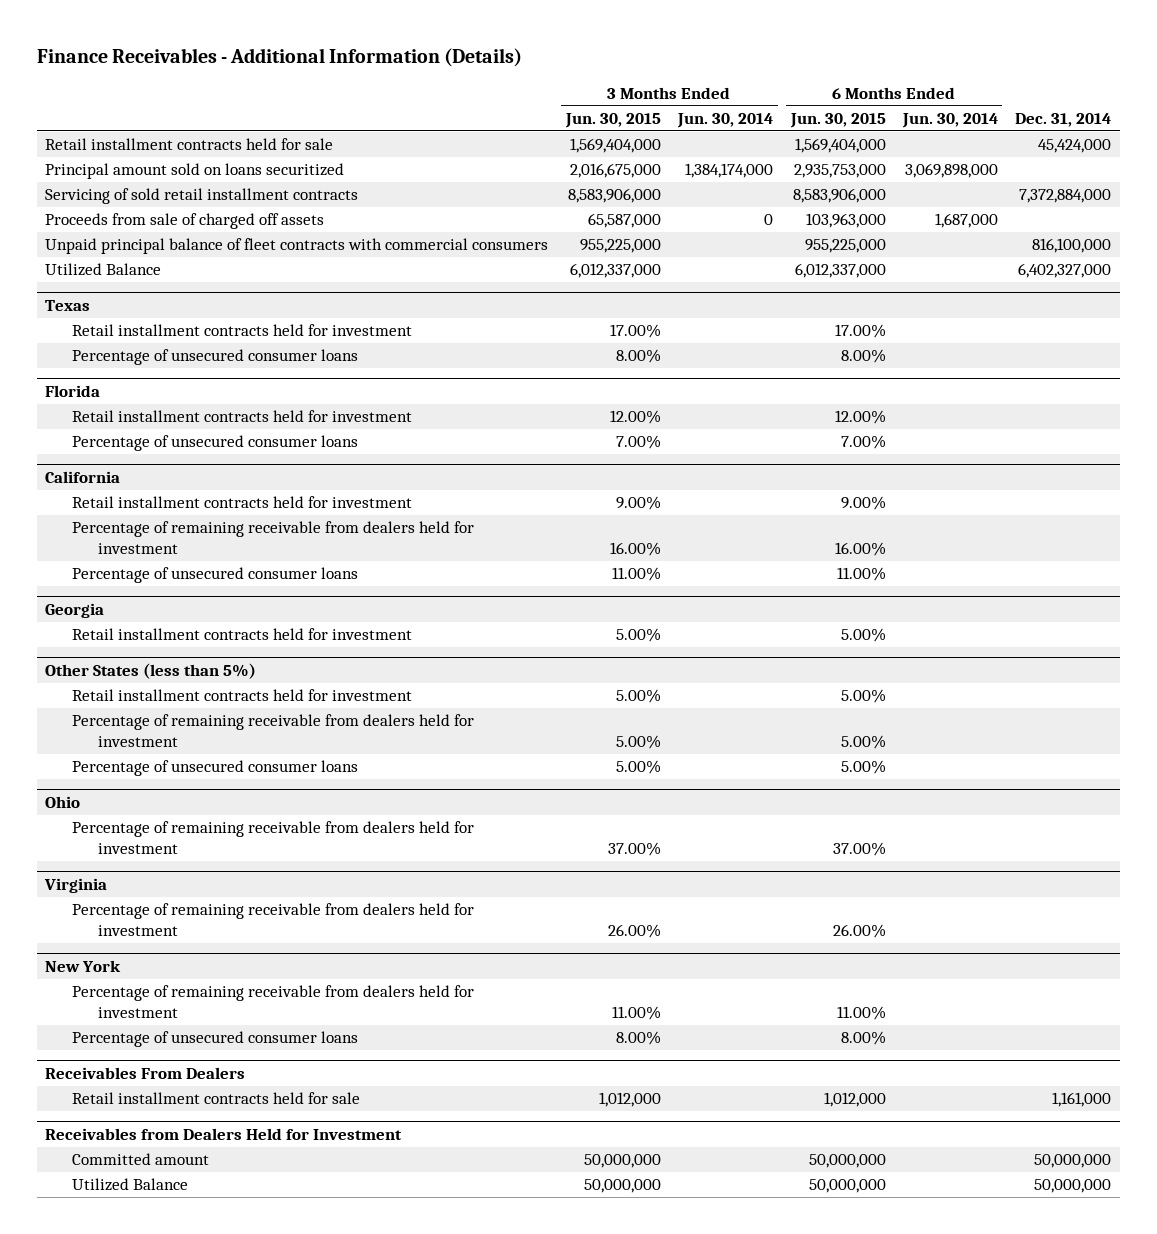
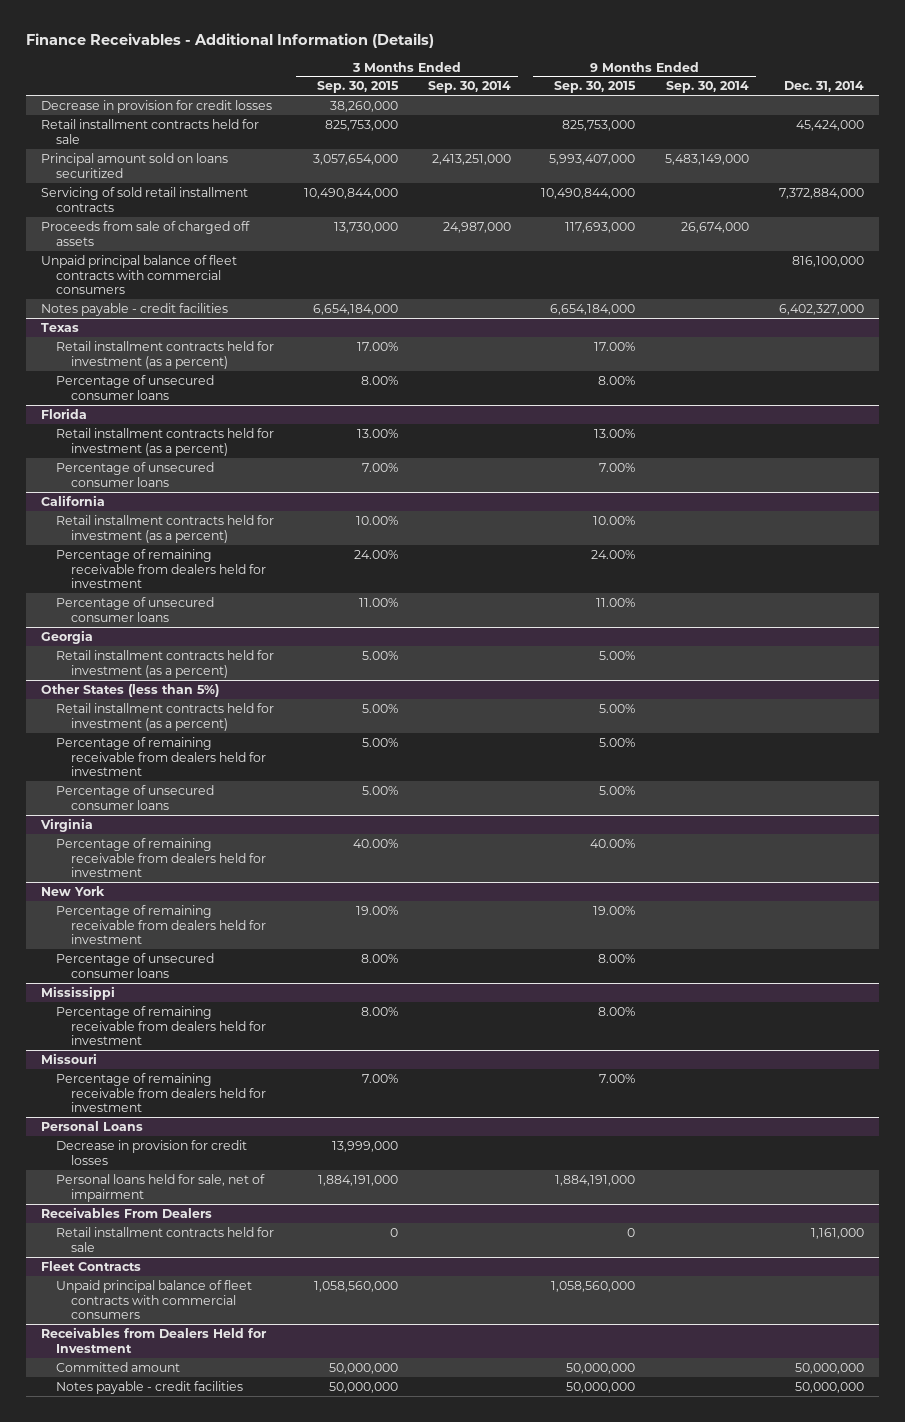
- | 3 Months Ended Jun. 30, 2015 | 3 Months Ended Jun. 30, 2014 | 6 Months Ended Jun. 30, 2015 | 6 Months Ended Jun. 30, 2014 | Dec. 31, 2014
+ | 3 Months Ended Sep. 30, 2015 | 3 Months Ended Sep. 30, 2014 | 9 Months Ended Sep. 30, 2015 | 9 Months Ended Sep. 30, 2014 | Dec. 31, 2014
+ Decrease in provision for credit losses | 38,260,000 | | | |
- Utilized Balance | 6,012,337,000 | | 6,012,337,000 | | 6,402,327,000
+ Notes payable - credit facilities | 6,654,184,000 | | 6,654,184,000 | | 6,402,327,000
@ Texas
- Retail installment contracts held for investment | 17.00% | | 17.00% | |
+ Retail installment contracts held for investment (as a percent) | 17.00% | | 17.00% | |
@ Florida
- Retail installment contracts held for investment | 12.00% | | 12.00% | |
+ Retail installment contracts held for investment (as a percent) | 13.00% | | 13.00% | |
@ California
- Retail installment contracts held for investment | 9.00% | | 9.00% | |
+ Retail installment contracts held for investment (as a percent) | 10.00% | | 10.00% | |
@ Georgia
- Retail installment contracts held for investment | 5.00% | | 5.00% | |
+ Retail installment contracts held for investment (as a percent) | 5.00% | | 5.00% | |
@ Other States (less than 5%)
- Retail installment contracts held for investment | 5.00% | | 5.00% | |
+ Retail installment contracts held for investment (as a percent) | 5.00% | | 5.00% | |
- Ohio
- Percentage of remaining receivable from dealers held for investment | 37.00% | | 37.00% | |
+ Mississippi
+ Percentage of remaining receivable from dealers held for investment | 8.00% | | 8.00% | |
+ Missouri
+ Percentage of remaining receivable from dealers held for investment | 7.00% | | 7.00% | |
+ Personal Loans
+ Decrease in provision for credit losses | 13,999,000 | | | |
+ Personal loans held for sale, net of impairment | 1,884,191,000 | | 1,884,191,000 | |
+ Fleet Contracts
+ Unpaid principal balance of fleet contracts with commercial consumers | 1,058,560,000 | | 1,058,560,000 | |
@ Receivables from Dealers Held for Investment
- Utilized Balance | 50,000,000 | | 50,000,000 | | 50,000,000
+ Notes payable - credit facilities | 50,000,000 | | 50,000,000 | | 50,000,000

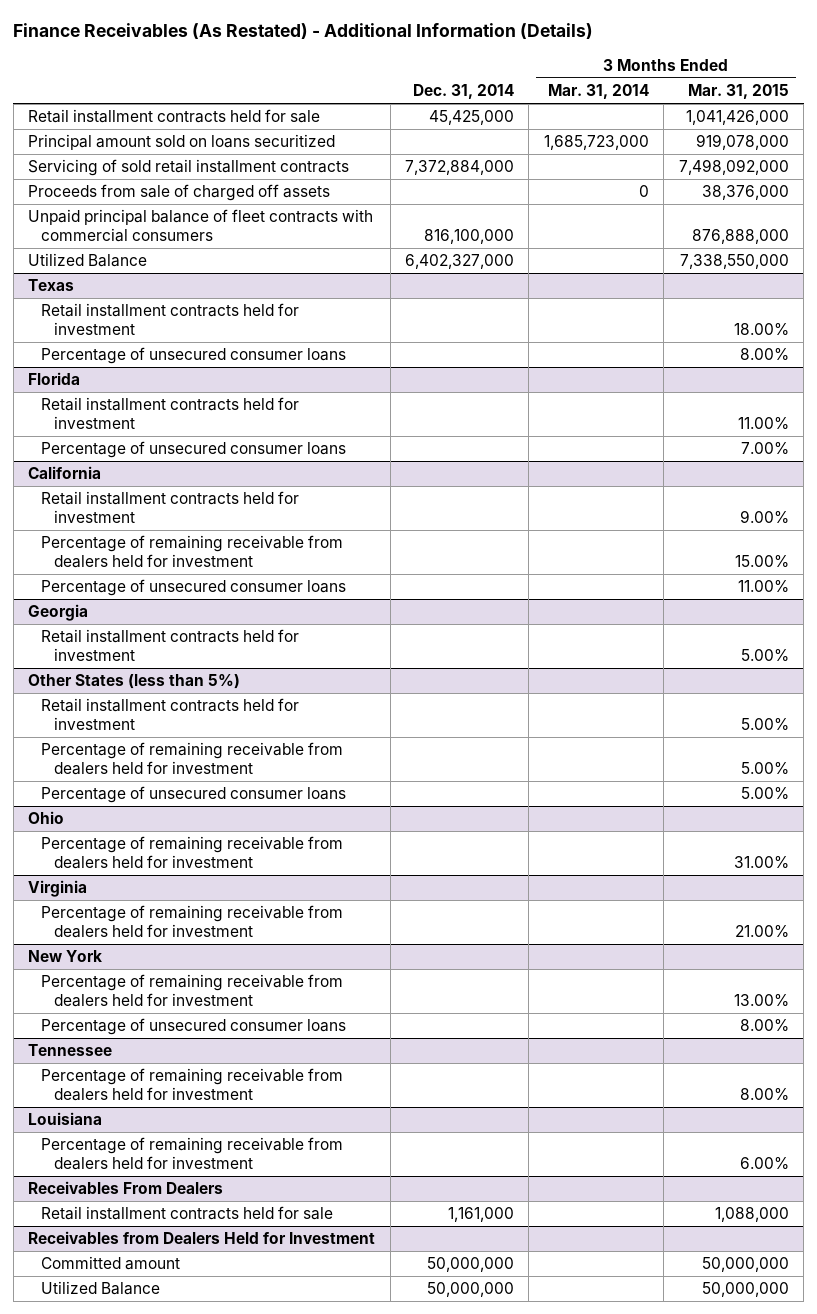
- Finance Receivables - Additional Information (Details)
+ Finance Receivables (As Restated) - Additional Information (Details)
- | 3 Months Ended Sep. 30, 2015 | 3 Months Ended Sep. 30, 2014 | 9 Months Ended Sep. 30, 2015 | 9 Months Ended Sep. 30, 2014 | Dec. 31, 2014
+ | Dec. 31, 2014 | 3 Months Ended Mar. 31, 2014 | 3 Months Ended Mar. 31, 2015
- Decrease in provision for credit losses | 38,260,000 | | | |
- Retail installment contracts held for sale | 825,753,000 | | 825,753,000 | | 45,424,000
+ Retail installment contracts held for sale | 45,425,000 | | 1,041,426,000
- Notes payable - credit facilities | 6,654,184,000 | | 6,654,184,000 | | 6,402,327,000
+ Utilized Balance | 6,402,327,000 | | 7,338,550,000
@ Texas
- Retail installment contracts held for investment (as a percent) | 17.00% | | 17.00% | |
+ Retail installment contracts held for investment | | | 18.00%
@ Florida
- Retail installment contracts held for investment (as a percent) | 13.00% | | 13.00% | |
+ Retail installment contracts held for investment | | | 11.00%
@ California
- Retail installment contracts held for investment (as a percent) | 10.00% | | 10.00% | |
+ Retail installment contracts held for investment | | | 9.00%
@ Georgia
- Retail installment contracts held for investment (as a percent) | 5.00% | | 5.00% | |
+ Retail installment contracts held for investment | | | 5.00%
@ Other States (less than 5%)
- Retail installment contracts held for investment (as a percent) | 5.00% | | 5.00% | |
+ Retail installment contracts held for investment | | | 5.00%
+ Ohio
+ Percentage of remaining receivable from dealers held for investment | | | 31.00%
- Mississippi
- Percentage of remaining receivable from dealers held for investment | 8.00% | | 8.00% | |
- Missouri
- Percentage of remaining receivable from dealers held for investment | 7.00% | | 7.00% | |
- Personal Loans
- Decrease in provision for credit losses | 13,999,000 | | | |
- Personal loans held for sale, net of impairment | 1,884,191,000 | | 1,884,191,000 | |
+ Tennessee
+ Percentage of remaining receivable from dealers held for investment | | | 8.00%
+ Louisiana
+ Percentage of remaining receivable from dealers held for investment | | | 6.00%
- Fleet Contracts
- Unpaid principal balance of fleet contracts with commercial consumers | 1,058,560,000 | | 1,058,560,000 | |
@ Receivables from Dealers Held for Investment
- Notes payable - credit facilities | 50,000,000 | | 50,000,000 | | 50,000,000
+ Utilized Balance | 50,000,000 | | 50,000,000

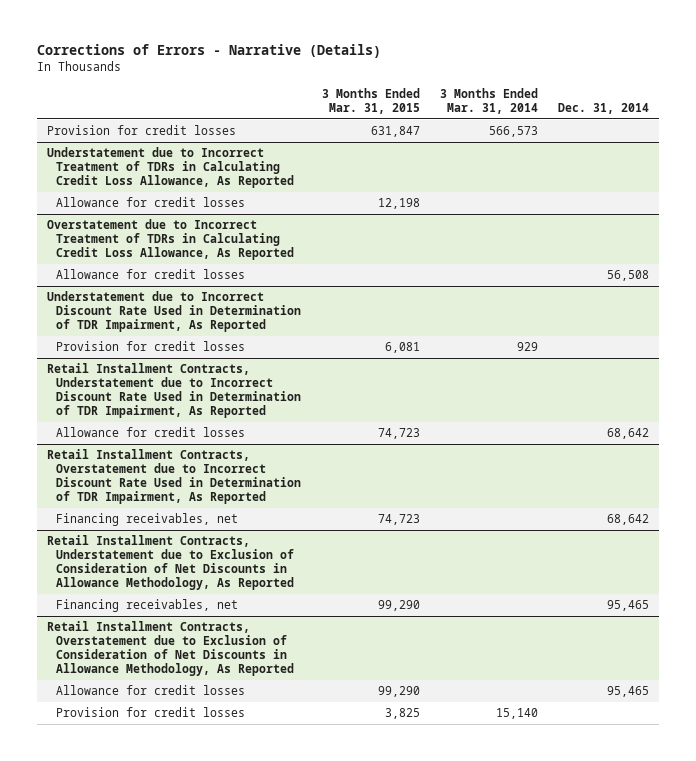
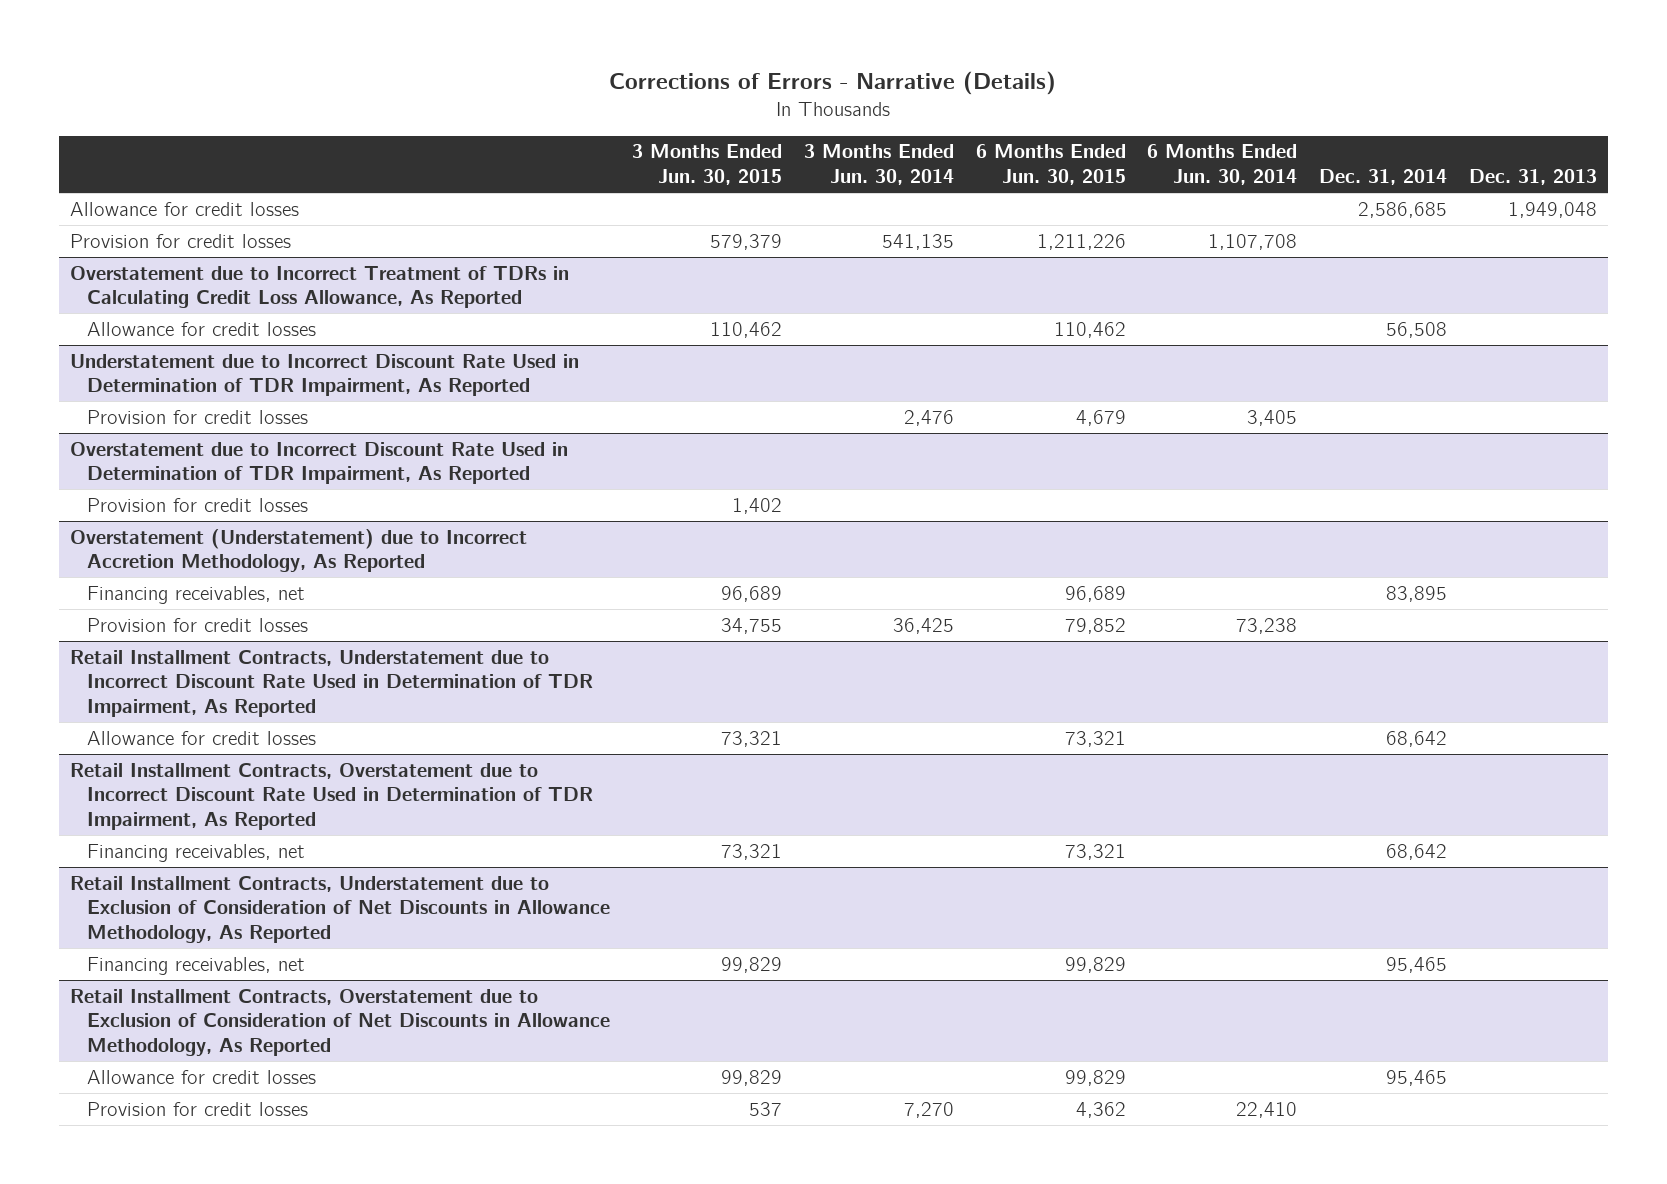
- | 3 Months Ended Mar. 31, 2015 | 3 Months Ended Mar. 31, 2014 | Dec. 31, 2014
+ | 3 Months Ended Jun. 30, 2015 | 3 Months Ended Jun. 30, 2014 | 6 Months Ended Jun. 30, 2015 | 6 Months Ended Jun. 30, 2014 | Dec. 31, 2014 | Dec. 31, 2013
+ Allowance for credit losses | | | | | 2,586,685 | 1,949,048
- Understatement due to Incorrect Treatment of TDRs in Calculating Credit Loss Allowance, As Reported
- Allowance for credit losses | 12,198 | |
+ Overstatement due to Incorrect Discount Rate Used in Determination of TDR Impairment, As Reported
+ Provision for credit losses | 1,402 | | | | |
+ Overstatement (Understatement) due to Incorrect Accretion Methodology, As Reported
+ Financing receivables, net | 96,689 | | 96,689 | | 83,895 |
+ Provision for credit losses | 34,755 | 36,425 | 79,852 | 73,238 | |

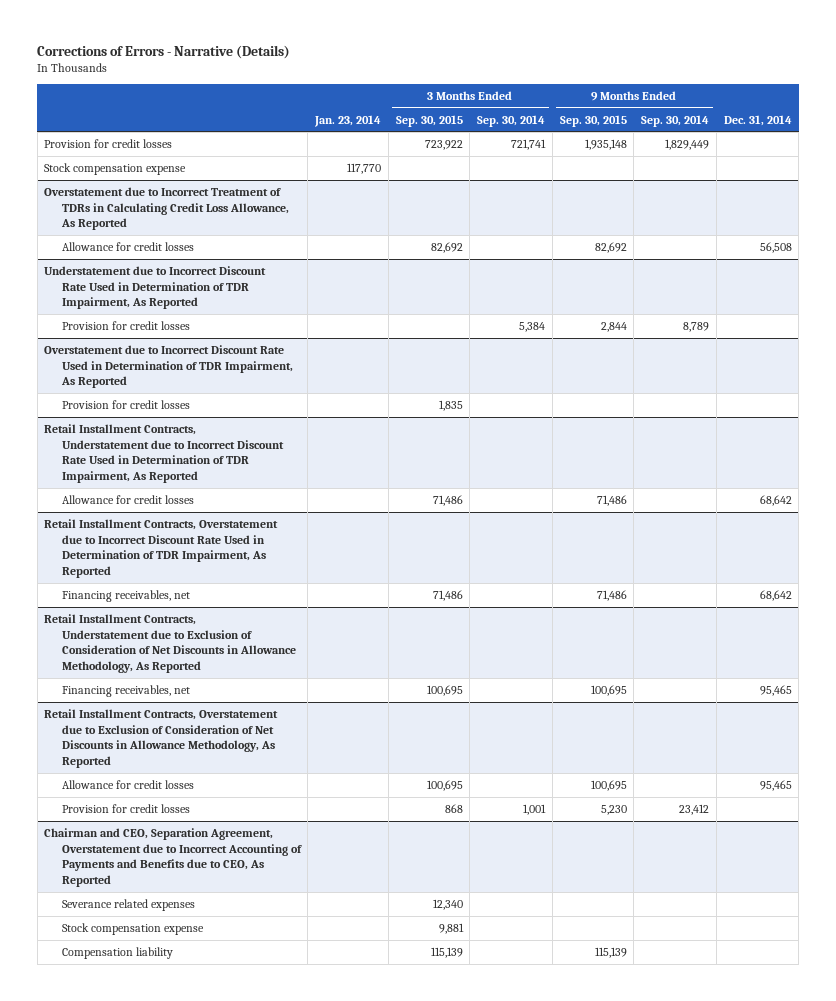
- | 3 Months Ended Jun. 30, 2015 | 3 Months Ended Jun. 30, 2014 | 6 Months Ended Jun. 30, 2015 | 6 Months Ended Jun. 30, 2014 | Dec. 31, 2014 | Dec. 31, 2013
+ | Jan. 23, 2014 | 3 Months Ended Sep. 30, 2015 | 3 Months Ended Sep. 30, 2014 | 9 Months Ended Sep. 30, 2015 | 9 Months Ended Sep. 30, 2014 | Dec. 31, 2014
- Allowance for credit losses | | | | | 2,586,685 | 1,949,048
+ Stock compensation expense | 117,770 | | | | |
- Overstatement (Understatement) due to Incorrect Accretion Methodology, As Reported
- Financing receivables, net | 96,689 | | 96,689 | | 83,895 |
- Provision for credit losses | 34,755 | 36,425 | 79,852 | 73,238 | |
+ Chairman and CEO, Separation Agreement, Overstatement due to Incorrect Accounting of Payments and Benefits due to CEO, As Reported
+ Severance related expenses | | 12,340 | | | |
+ Stock compensation expense | | 9,881 | | | |
+ Compensation liability | | 115,139 | | 115,139 | |

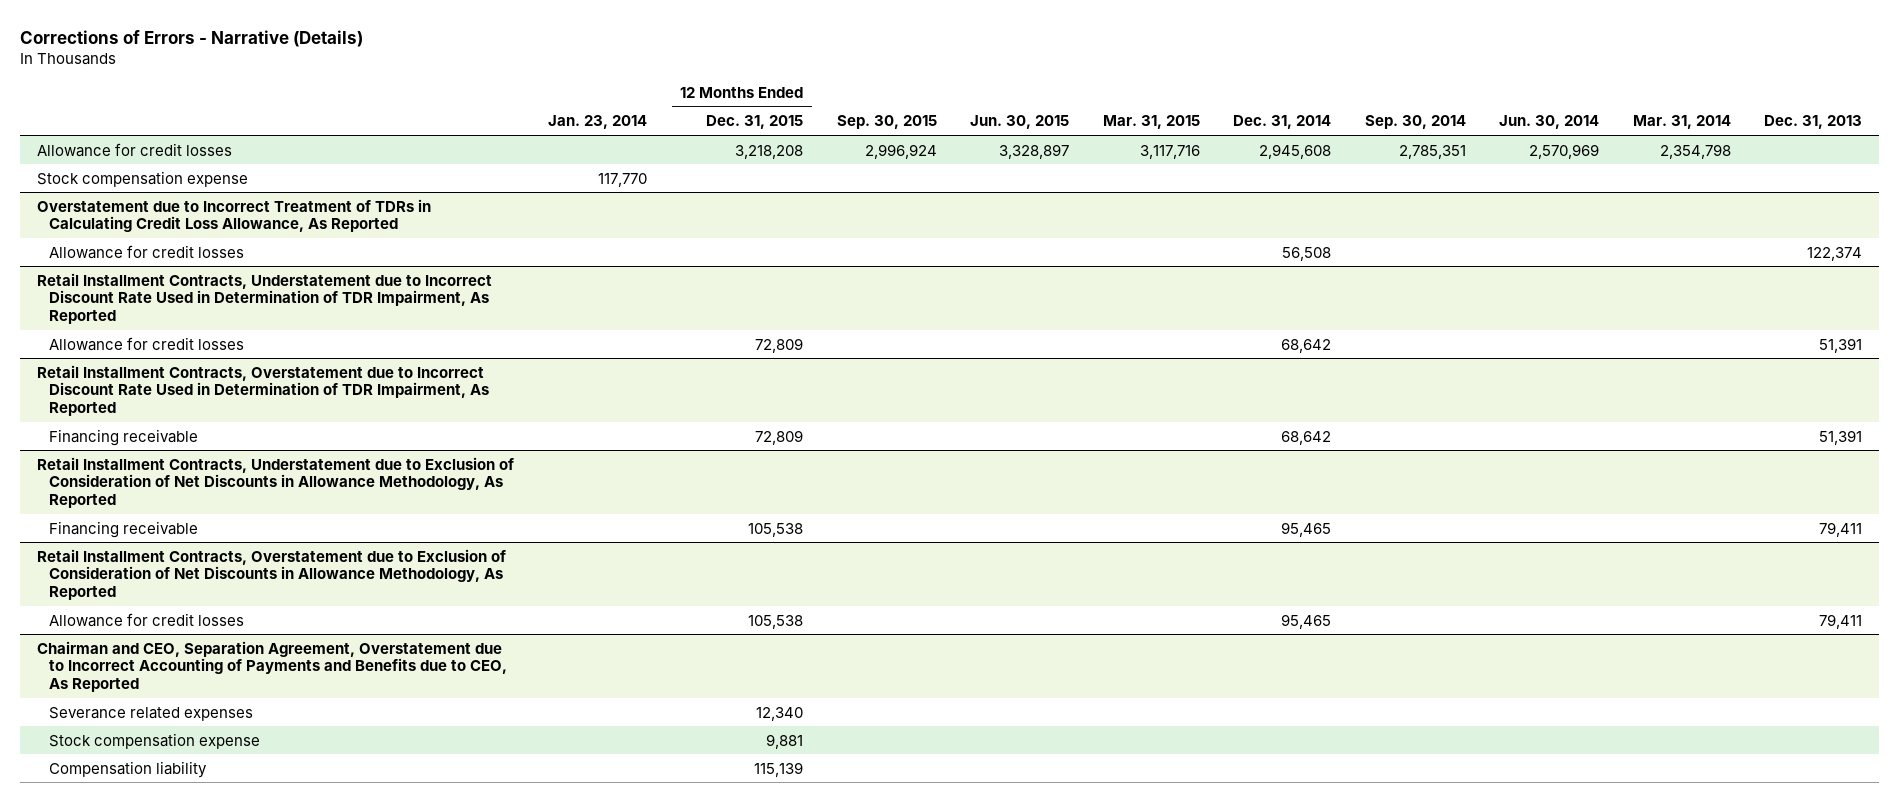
- | Jan. 23, 2014 | 3 Months Ended Sep. 30, 2015 | 3 Months Ended Sep. 30, 2014 | 9 Months Ended Sep. 30, 2015 | 9 Months Ended Sep. 30, 2014 | Dec. 31, 2014
+ | Jan. 23, 2014 | 12 Months Ended Dec. 31, 2015 | Sep. 30, 2015 | Jun. 30, 2015 | Mar. 31, 2015 | Dec. 31, 2014 | Sep. 30, 2014 | Jun. 30, 2014 | Mar. 31, 2014 | Dec. 31, 2013
- Provision for credit losses | | 723,922 | 721,741 | 1,935,148 | 1,829,449 |
+ Allowance for credit losses | | 3,218,208 | 2,996,924 | 3,328,897 | 3,117,716 | 2,945,608 | 2,785,351 | 2,570,969 | 2,354,798 |
- Understatement due to Incorrect Discount Rate Used in Determination of TDR Impairment, As Reported
- Provision for credit losses | | | 5,384 | 2,844 | 8,789 |
- Overstatement due to Incorrect Discount Rate Used in Determination of TDR Impairment, As Reported
- Provision for credit losses | | 1,835 | | | |
@ Retail Installment Contracts, Overstatement due to Incorrect Discount Rate Used in Determination of TDR Impairment, As Reported
- Financing receivables, net | | 71,486 | | 71,486 | | 68,642
+ Financing receivable | | 72,809 | | | | 68,642 | | | | 51,391
@ Retail Installment Contracts, Understatement due to Exclusion of Consideration of Net Discounts in Allowance Methodology, As Reported
- Financing receivables, net | | 100,695 | | 100,695 | | 95,465
+ Financing receivable | | 105,538 | | | | 95,465 | | | | 79,411
@ Retail Installment Contracts, Overstatement due to Exclusion of Consideration of Net Discounts in Allowance Methodology, As Reported
- Provision for credit losses | | 868 | 1,001 | 5,230 | 23,412 |

